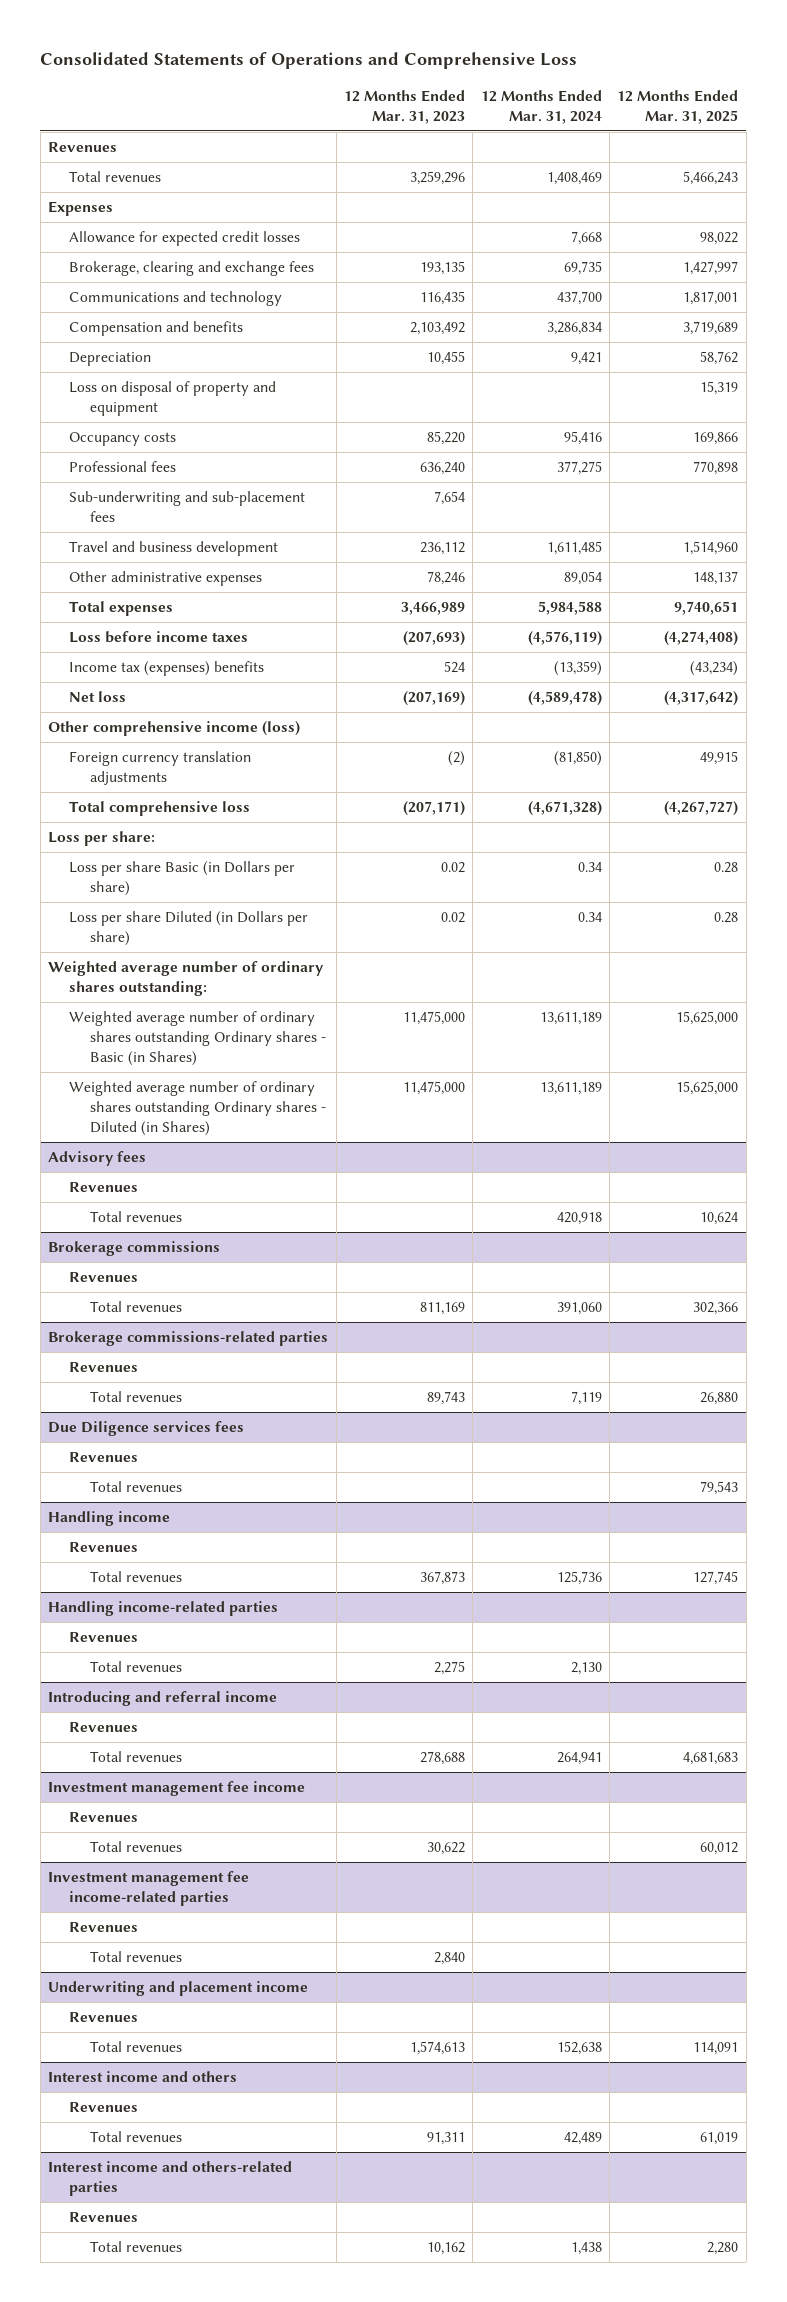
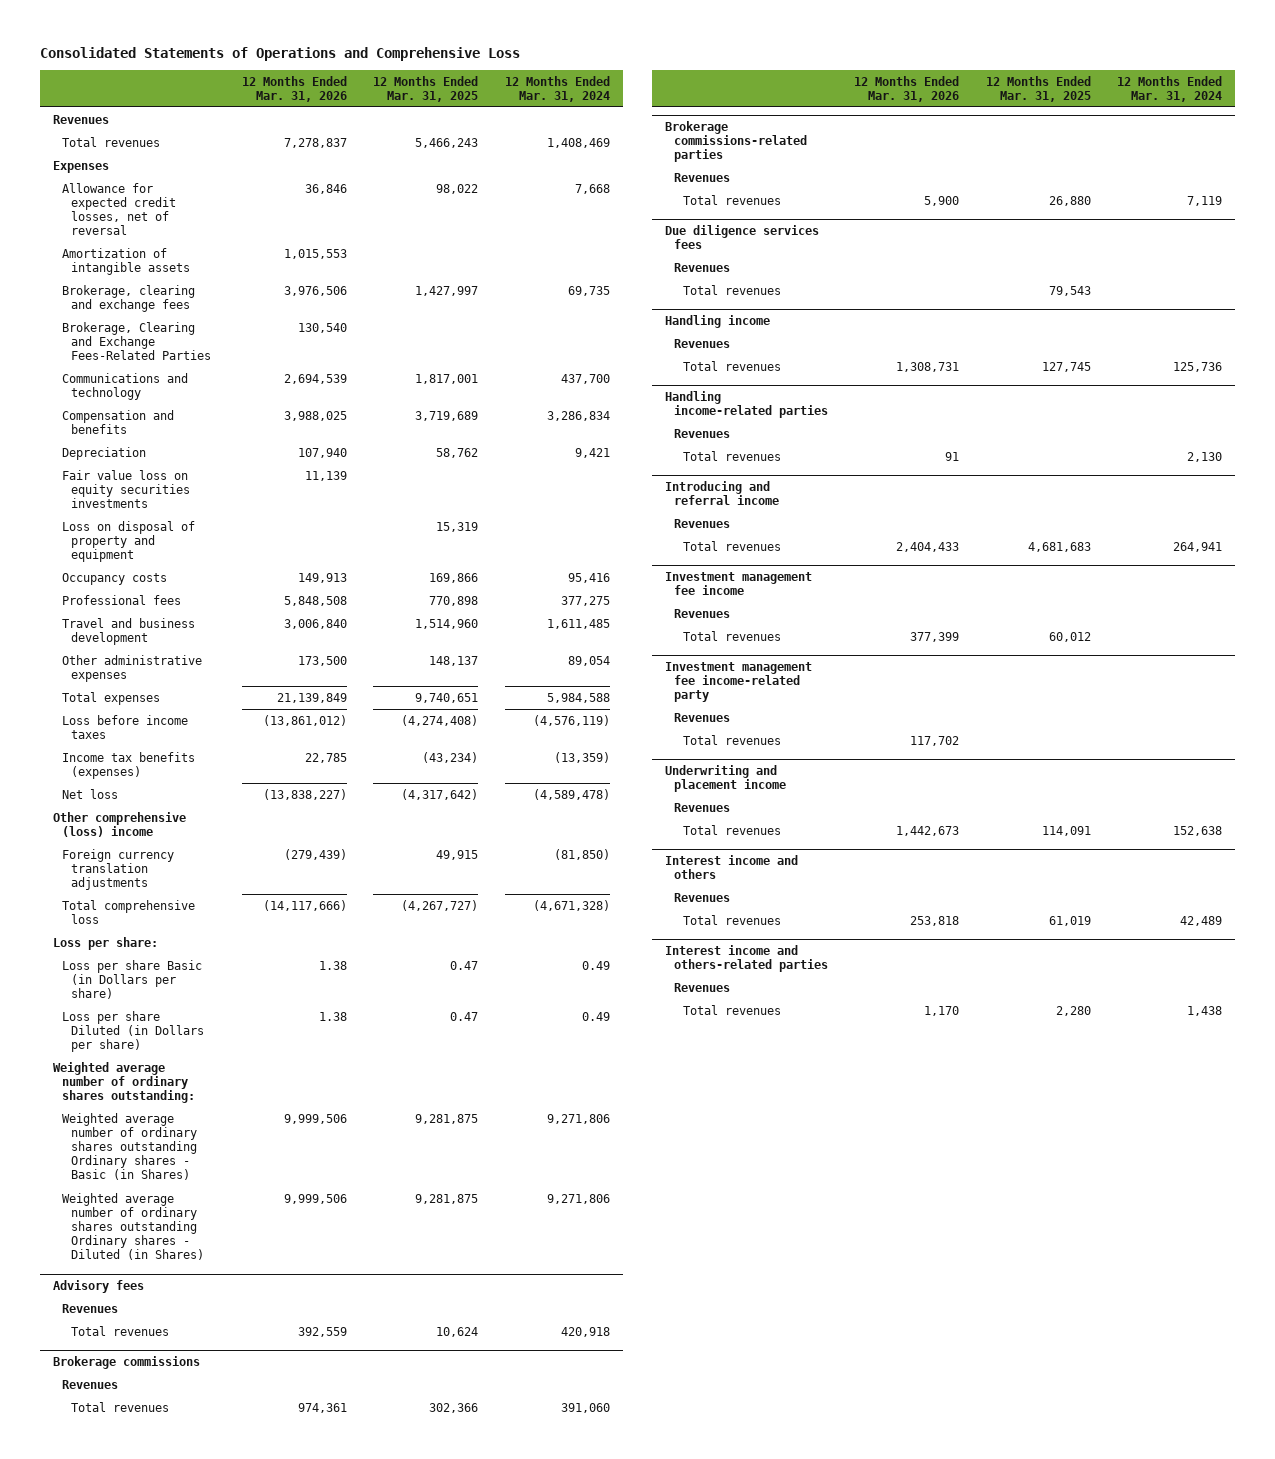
- | 12 Months Ended Mar. 31, 2023 | 12 Months Ended Mar. 31, 2024 | 12 Months Ended Mar. 31, 2025
+ | 12 Months Ended Mar. 31, 2026 | 12 Months Ended Mar. 31, 2025 | 12 Months Ended Mar. 31, 2024
- Allowance for expected credit losses | | 7,668 | 98,022
+ Allowance for expected credit losses, net of reversal | 36,846 | 98,022 | 7,668
+ Amortization of intangible assets | 1,015,553 | |
+ Brokerage, Clearing and Exchange Fees-Related Parties | 130,540 | |
+ Fair value loss on equity securities investments | 11,139 | |
- Sub-underwriting and sub-placement fees | 7,654 | |
- Income tax (expenses) benefits | 524 | (13,359) | (43,234)
+ Income tax benefits (expenses) | 22,785 | (43,234) | (13,359)
- Other comprehensive income (loss)
+ Other comprehensive (loss) income
- Loss per share Basic (in Dollars per share) | 0.02 | 0.34 | 0.28
- Loss per share Diluted (in Dollars per share) | 0.02 | 0.34 | 0.28
+ Loss per share Basic (in Dollars per share) | 1.38 | 0.47 | 0.49
+ Loss per share Diluted (in Dollars per share) | 1.38 | 0.47 | 0.49
- Weighted average number of ordinary shares outstanding Ordinary shares - Basic (in Shares) | 11,475,000 | 13,611,189 | 15,625,000
- Weighted average number of ordinary shares outstanding Ordinary shares - Diluted (in Shares) | 11,475,000 | 13,611,189 | 15,625,000
+ Weighted average number of ordinary shares outstanding Ordinary shares - Basic (in Shares) | 9,999,506 | 9,281,875 | 9,271,806
+ Weighted average number of ordinary shares outstanding Ordinary shares - Diluted (in Shares) | 9,999,506 | 9,281,875 | 9,271,806
- Due Diligence services fees
+ Due diligence services fees
- Investment management fee income-related parties
+ Investment management fee income-related party

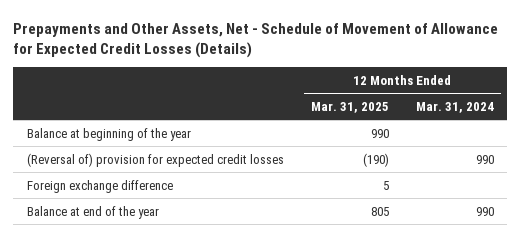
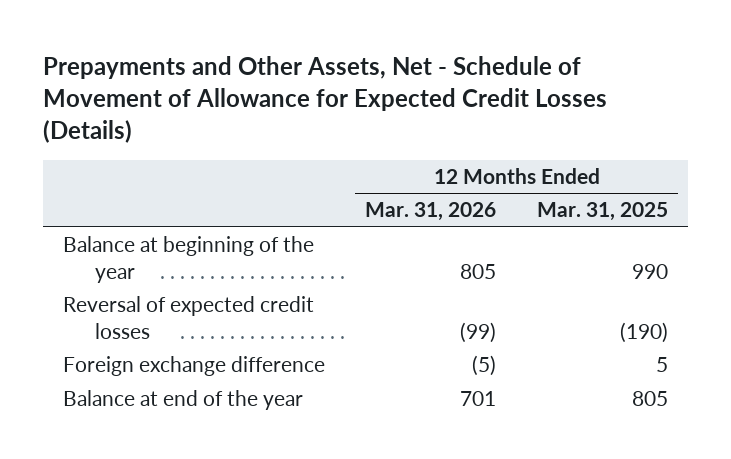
- | 12 Months Ended Mar. 31, 2025 | 12 Months Ended Mar. 31, 2024
+ | 12 Months Ended Mar. 31, 2026 | 12 Months Ended Mar. 31, 2025
- (Reversal of) provision for expected credit losses | (190) | 990
+ Reversal of expected credit losses | (99) | (190)

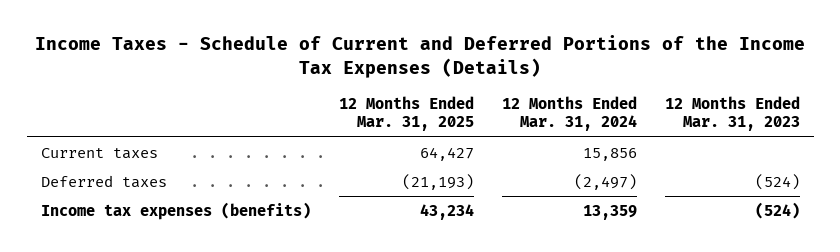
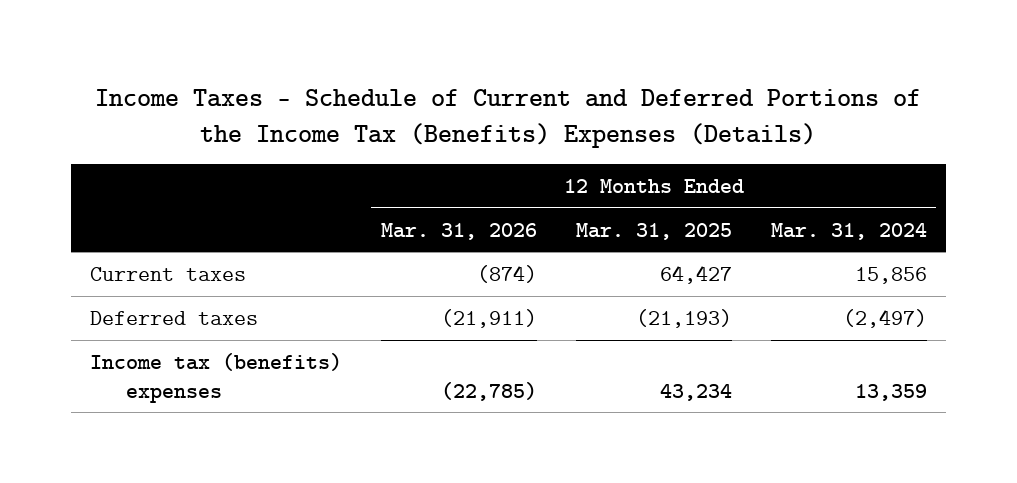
- Income Taxes - Schedule of Current and Deferred Portions of the Income Tax Expenses (Details)
+ Income Taxes - Schedule of Current and Deferred Portions of the Income Tax (Benefits) Expenses (Details)
- | 12 Months Ended Mar. 31, 2025 | 12 Months Ended Mar. 31, 2024 | 12 Months Ended Mar. 31, 2023
+ | 12 Months Ended Mar. 31, 2026 | 12 Months Ended Mar. 31, 2025 | 12 Months Ended Mar. 31, 2024
- Income tax expenses (benefits) | 43,234 | 13,359 | (524)
+ Income tax (benefits) expenses | (22,785) | 43,234 | 13,359

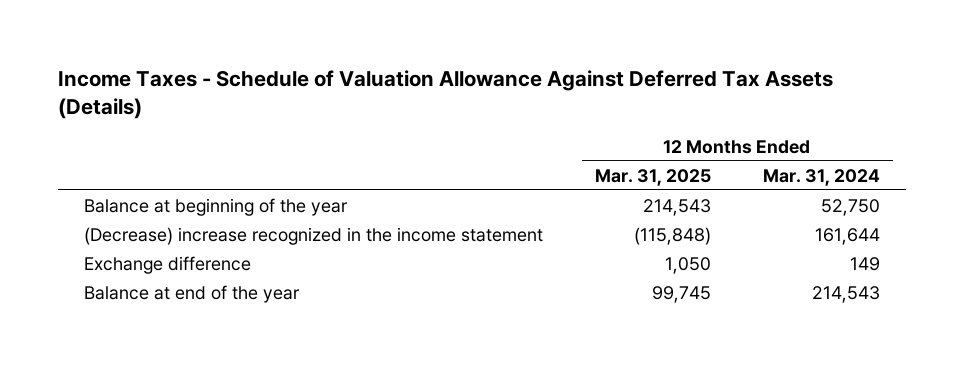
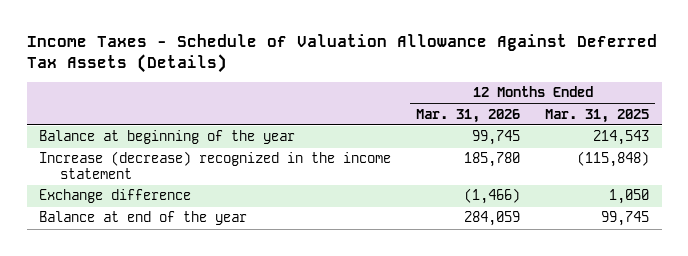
- | 12 Months Ended Mar. 31, 2025 | 12 Months Ended Mar. 31, 2024
+ | 12 Months Ended Mar. 31, 2026 | 12 Months Ended Mar. 31, 2025
- (Decrease) increase recognized in the income statement | (115,848) | 161,644
+ Increase (decrease) recognized in the income statement | 185,780 | (115,848)

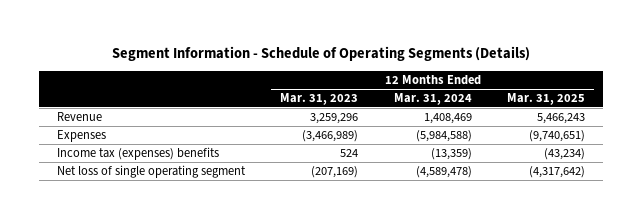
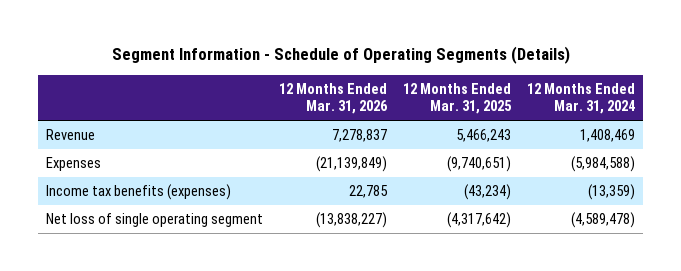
- | 12 Months Ended Mar. 31, 2023 | 12 Months Ended Mar. 31, 2024 | 12 Months Ended Mar. 31, 2025
+ | 12 Months Ended Mar. 31, 2026 | 12 Months Ended Mar. 31, 2025 | 12 Months Ended Mar. 31, 2024
- Income tax (expenses) benefits | 524 | (13,359) | (43,234)
+ Income tax benefits (expenses) | 22,785 | (43,234) | (13,359)

